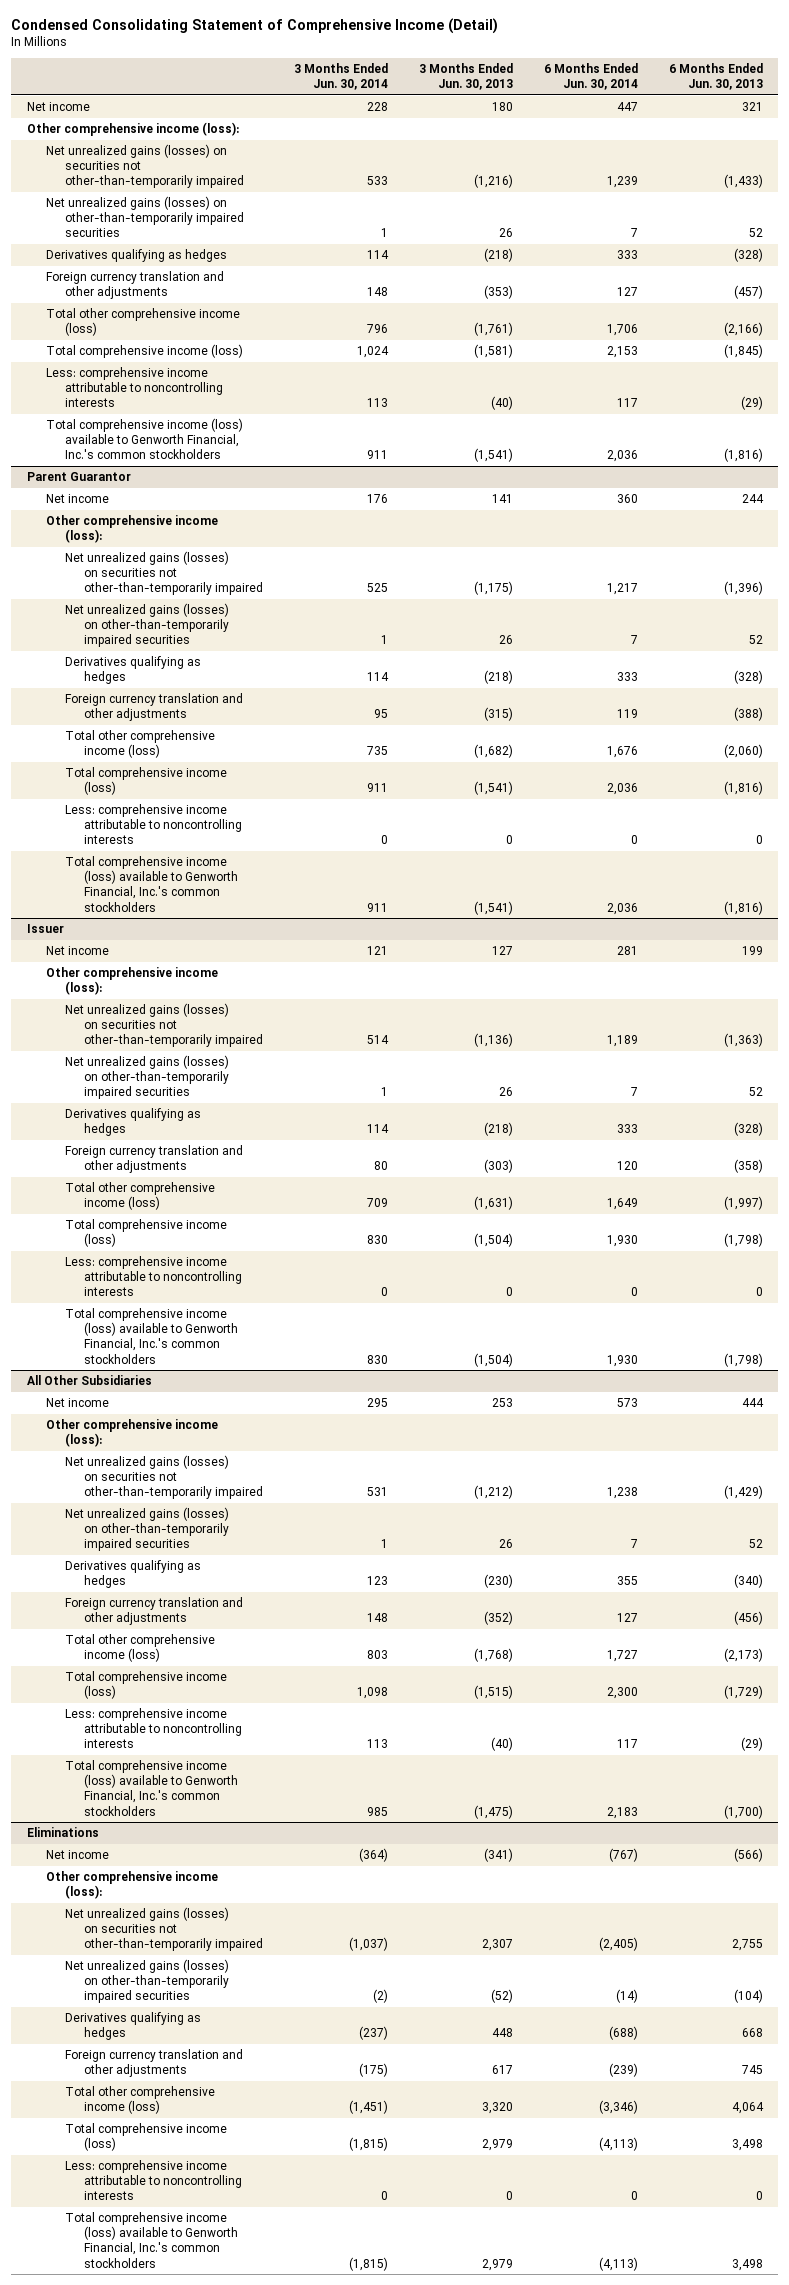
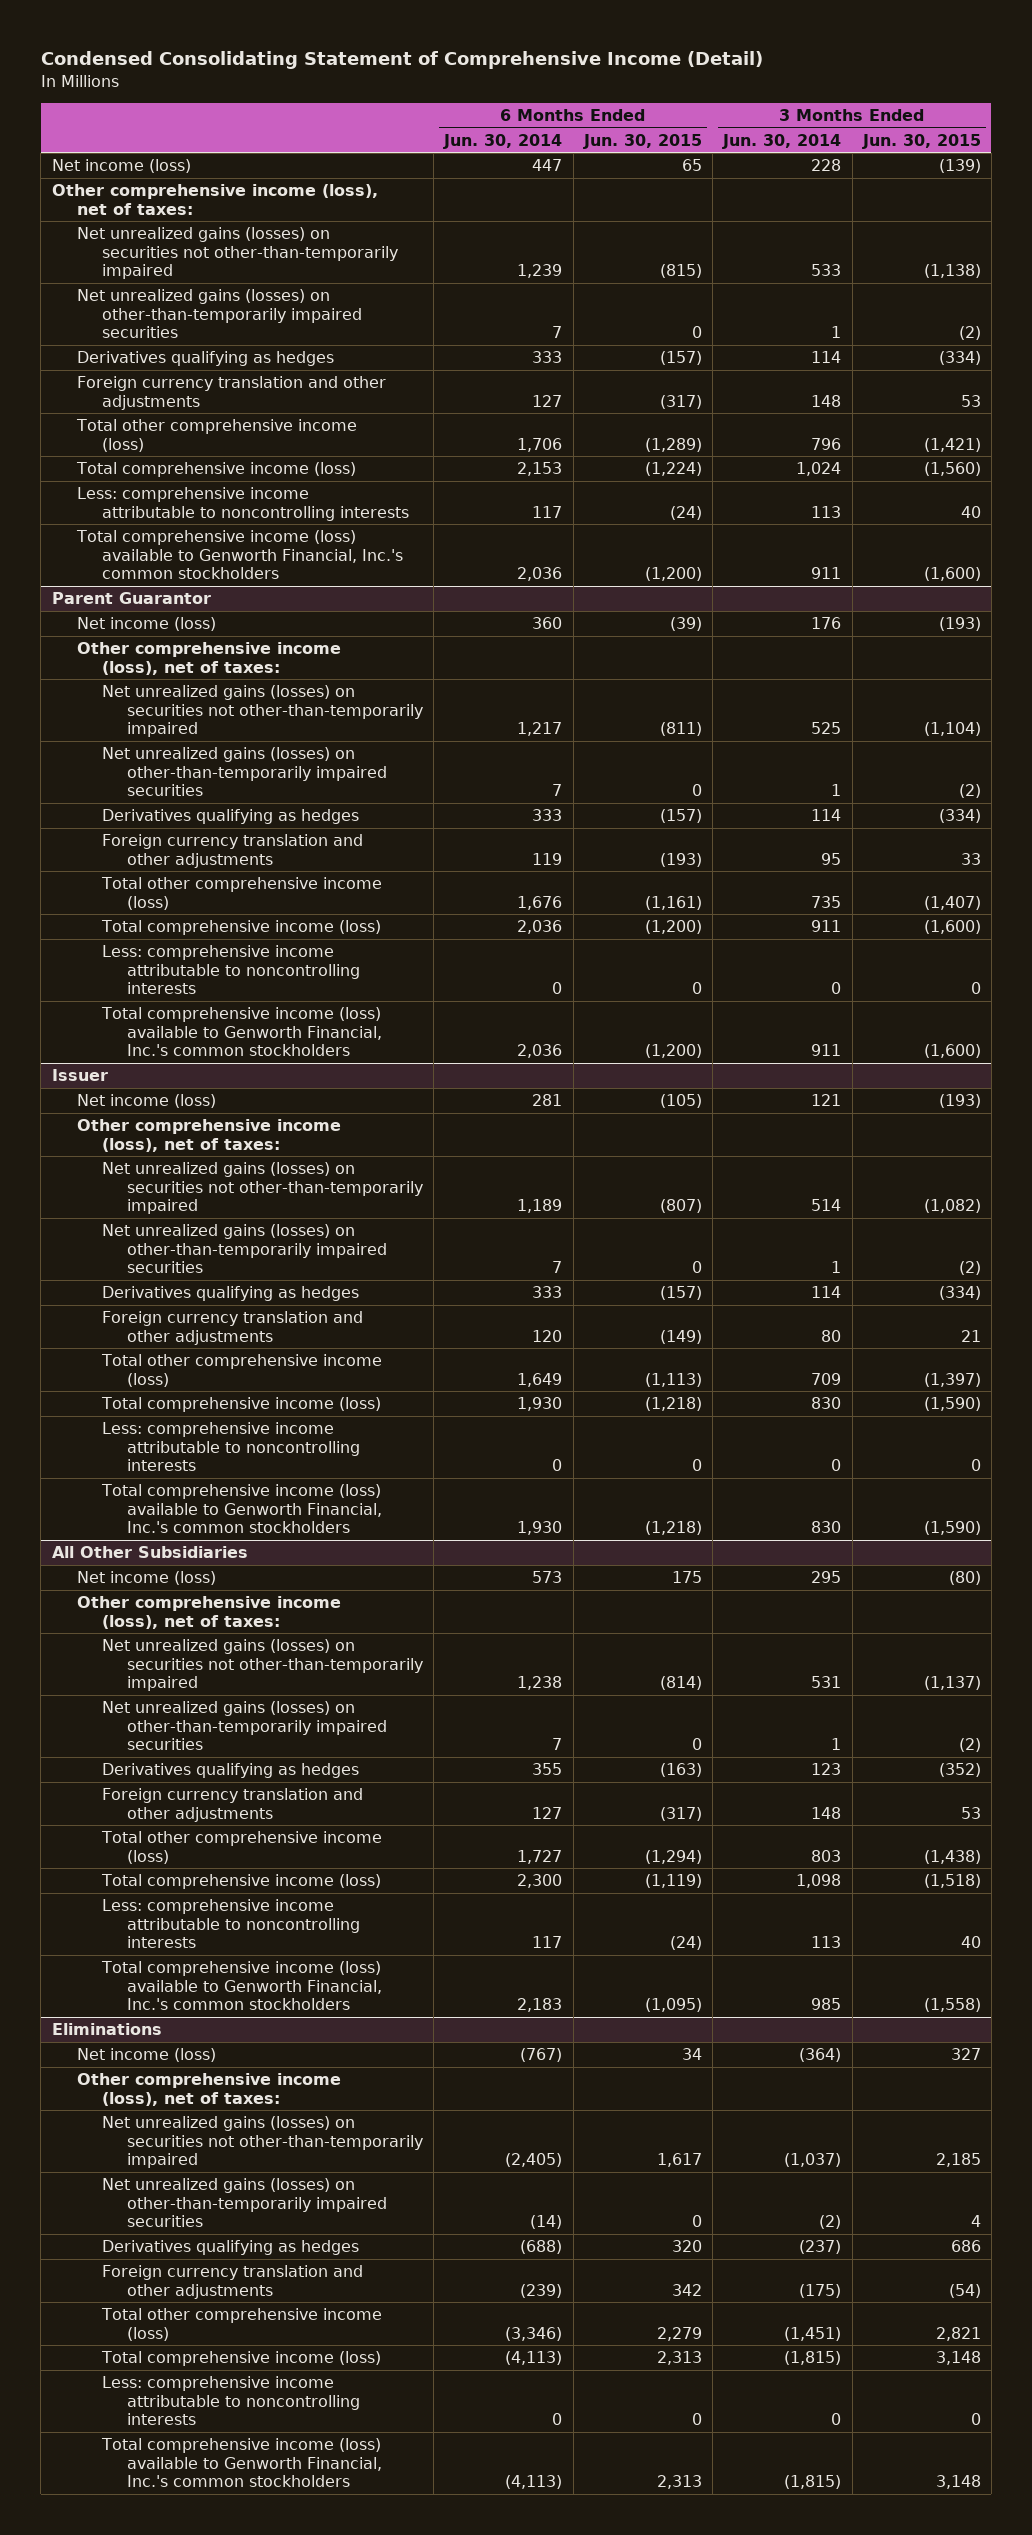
- | 3 Months Ended Jun. 30, 2014 | 3 Months Ended Jun. 30, 2013 | 6 Months Ended Jun. 30, 2014 | 6 Months Ended Jun. 30, 2013
+ | 6 Months Ended Jun. 30, 2014 | 6 Months Ended Jun. 30, 2015 | 3 Months Ended Jun. 30, 2014 | 3 Months Ended Jun. 30, 2015
- Net income | 228 | 180 | 447 | 321
- Other comprehensive income (loss):
+ Net income (loss) | 447 | 65 | 228 | (139)
+ Other comprehensive income (loss), net of taxes:
@ Parent Guarantor
- Net income | 176 | 141 | 360 | 244
- Other comprehensive income (loss):
+ Net income (loss) | 360 | (39) | 176 | (193)
+ Other comprehensive income (loss), net of taxes:
@ Issuer
- Net income | 121 | 127 | 281 | 199
- Other comprehensive income (loss):
+ Net income (loss) | 281 | (105) | 121 | (193)
+ Other comprehensive income (loss), net of taxes:
@ All Other Subsidiaries
- Net income | 295 | 253 | 573 | 444
- Other comprehensive income (loss):
+ Net income (loss) | 573 | 175 | 295 | (80)
+ Other comprehensive income (loss), net of taxes:
@ Eliminations
- Net income | (364) | (341) | (767) | (566)
- Other comprehensive income (loss):
+ Net income (loss) | (767) | 34 | (364) | 327
+ Other comprehensive income (loss), net of taxes:

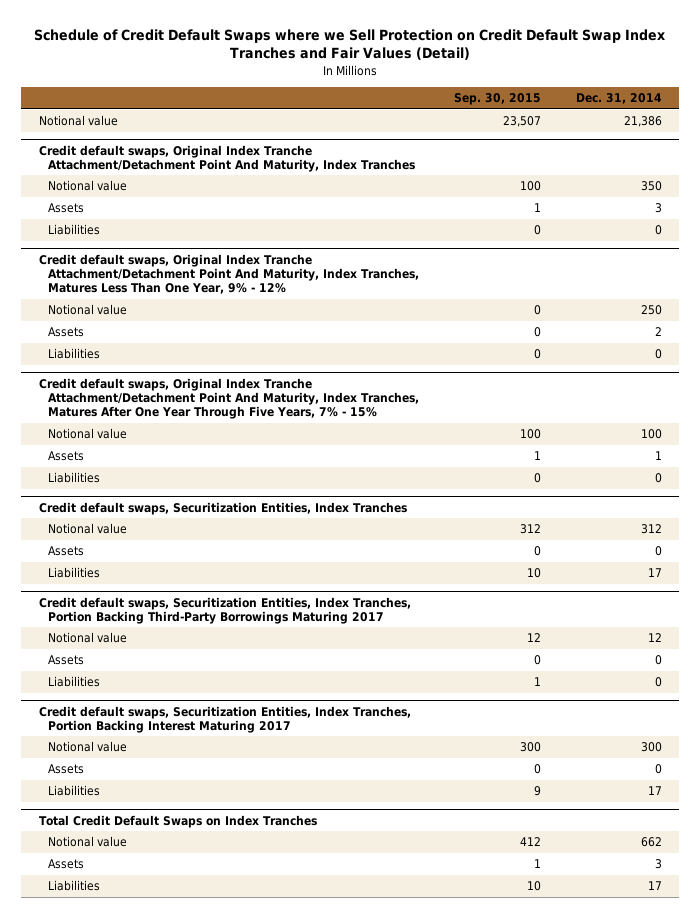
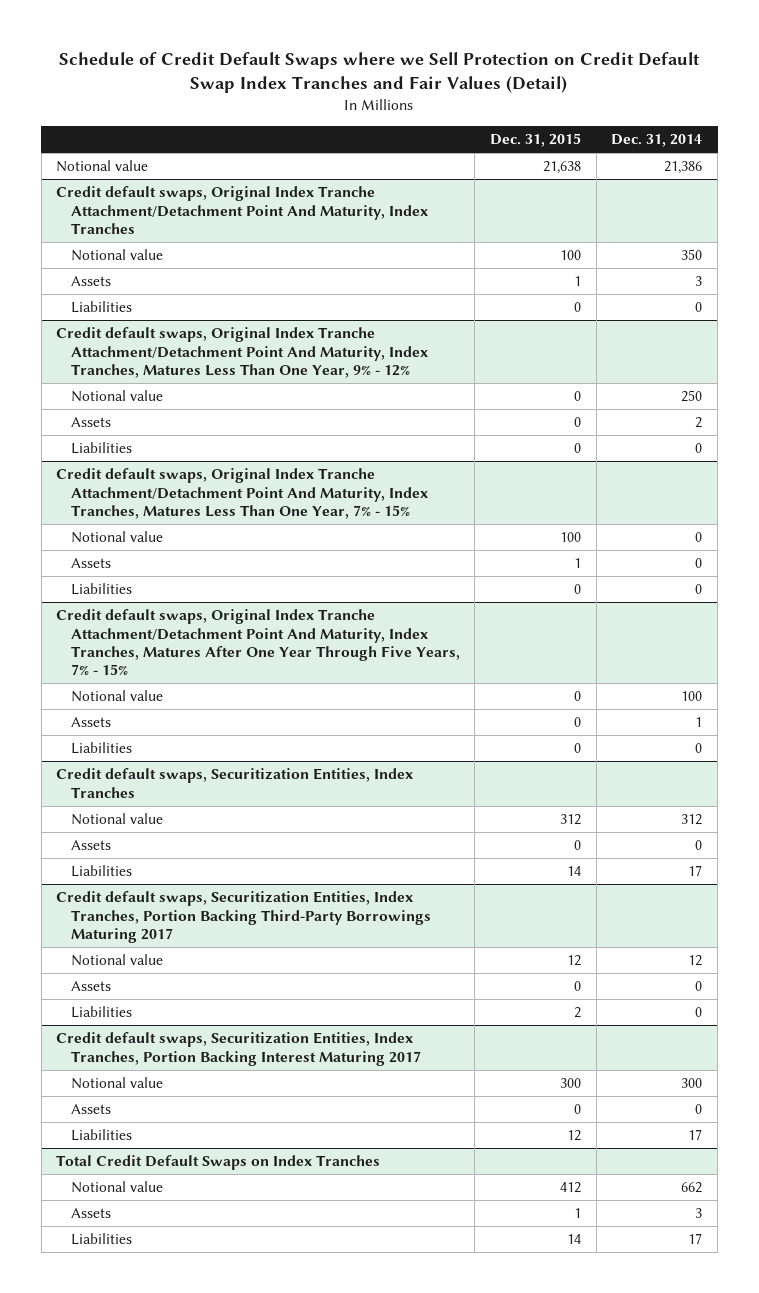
- | Sep. 30, 2015 | Dec. 31, 2014
+ | Dec. 31, 2015 | Dec. 31, 2014
+ Credit default swaps, Original Index Tranche Attachment/Detachment Point And Maturity, Index Tranches, Matures Less Than One Year, 7% - 15%
+ Notional value | 100 | 0
+ Assets | 1 | 0
+ Liabilities | 0 | 0

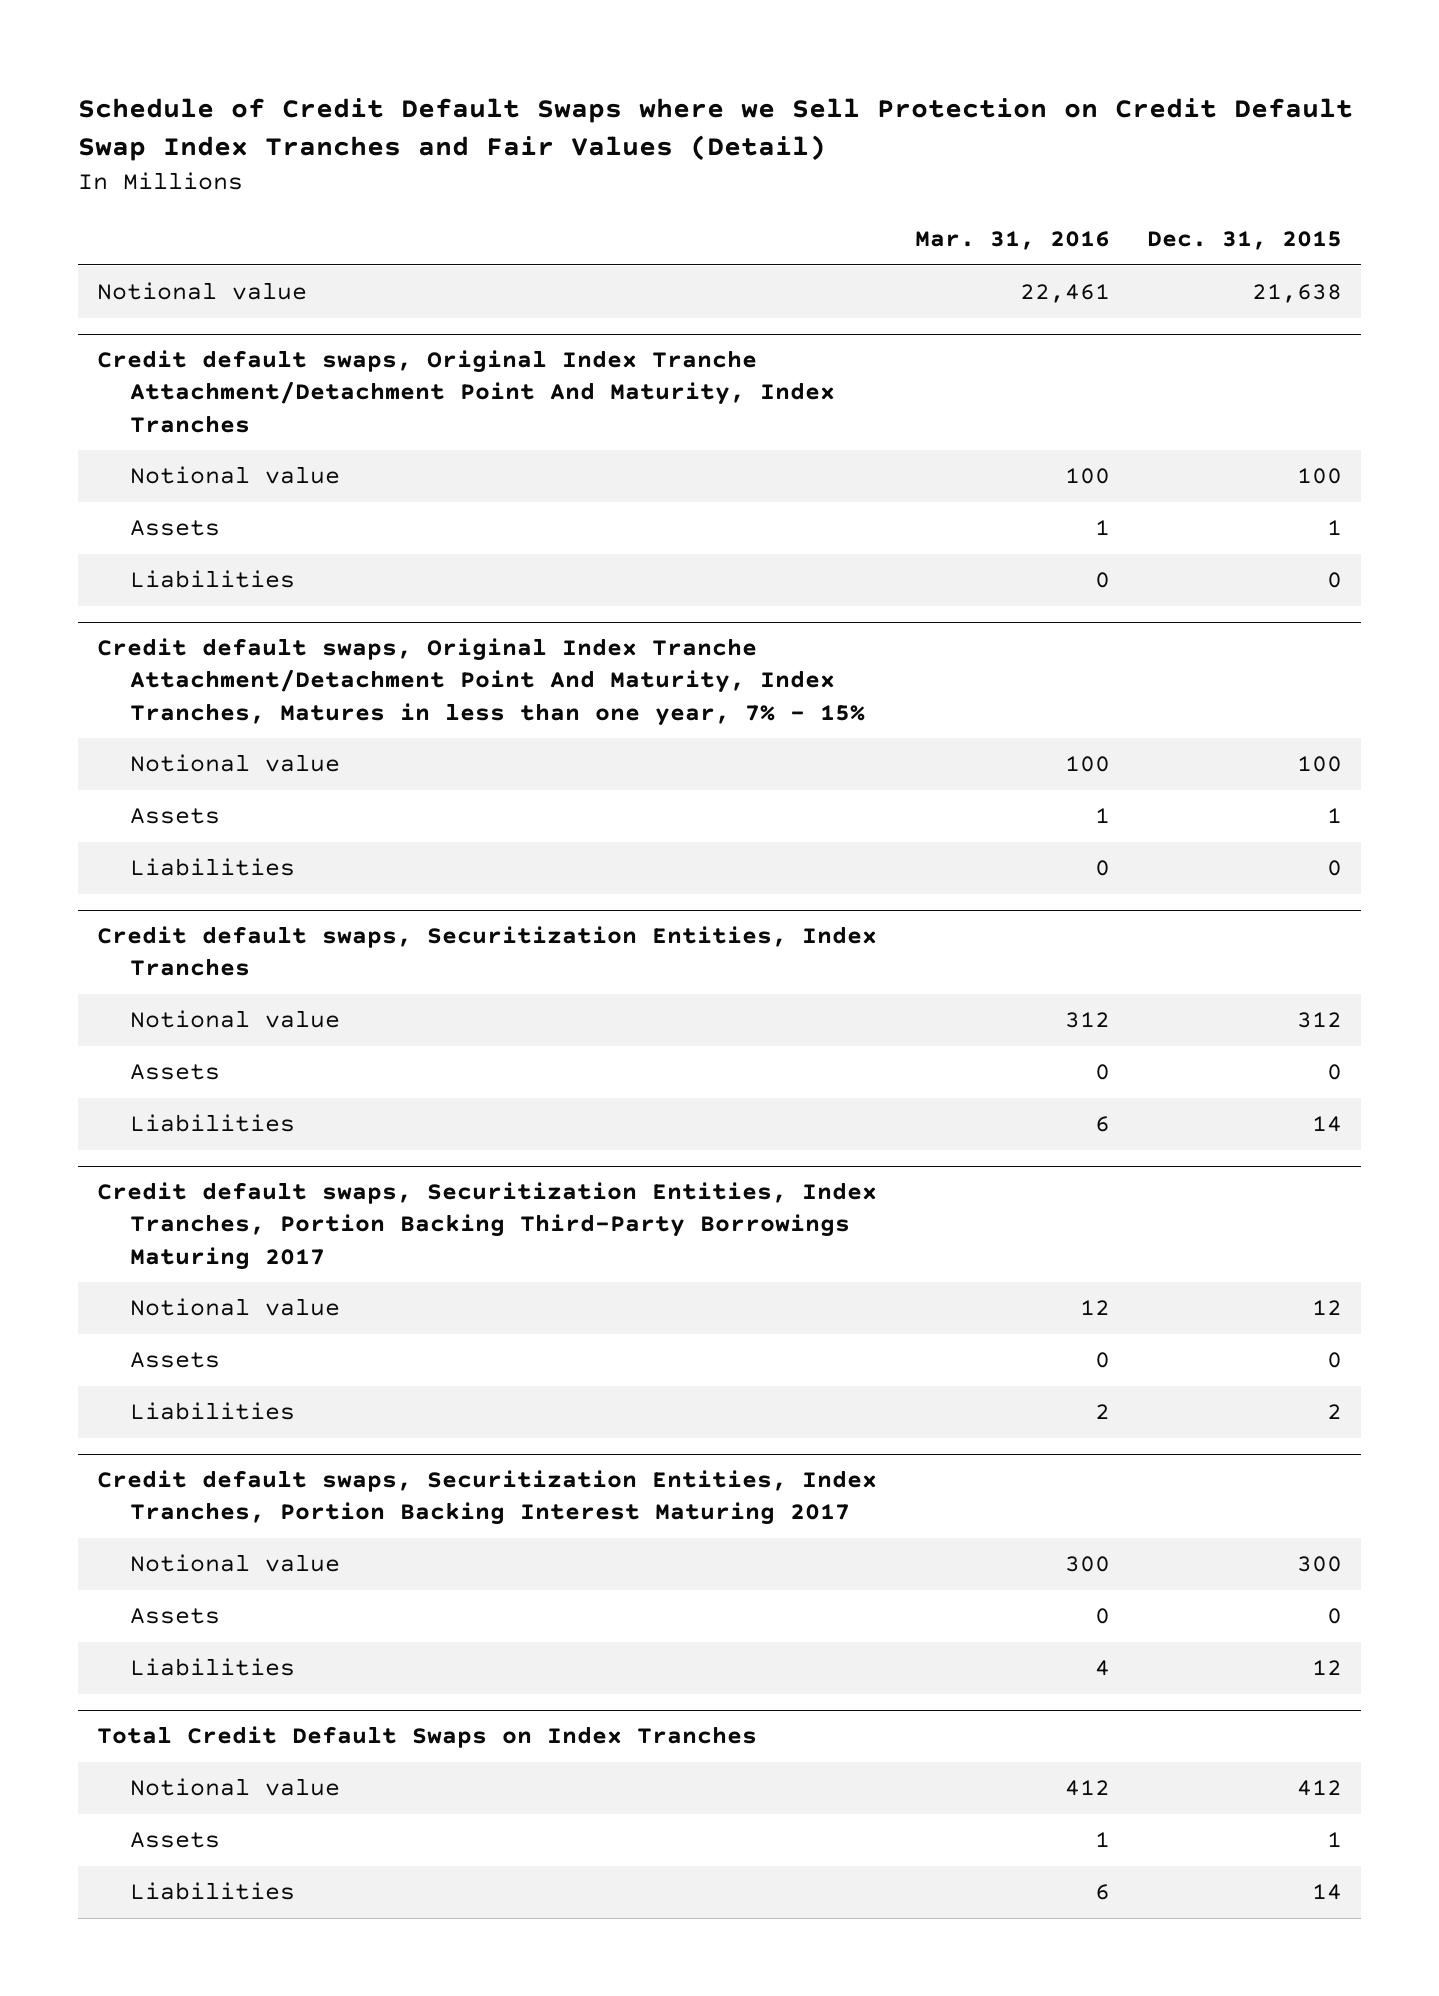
- | Dec. 31, 2015 | Dec. 31, 2014
+ | Mar. 31, 2016 | Dec. 31, 2015
- Credit default swaps, Original Index Tranche Attachment/Detachment Point And Maturity, Index Tranches, Matures Less Than One Year, 9% - 12%
- Notional value | 0 | 250
- Assets | 0 | 2
- Liabilities | 0 | 0
- Credit default swaps, Original Index Tranche Attachment/Detachment Point And Maturity, Index Tranches, Matures Less Than One Year, 7% - 15%
+ Credit default swaps, Original Index Tranche Attachment/Detachment Point And Maturity, Index Tranches, Matures in less than one year, 7% - 15%
- Credit default swaps, Original Index Tranche Attachment/Detachment Point And Maturity, Index Tranches, Matures After One Year Through Five Years, 7% - 15%
- Notional value | 0 | 100
- Assets | 0 | 1
- Liabilities | 0 | 0

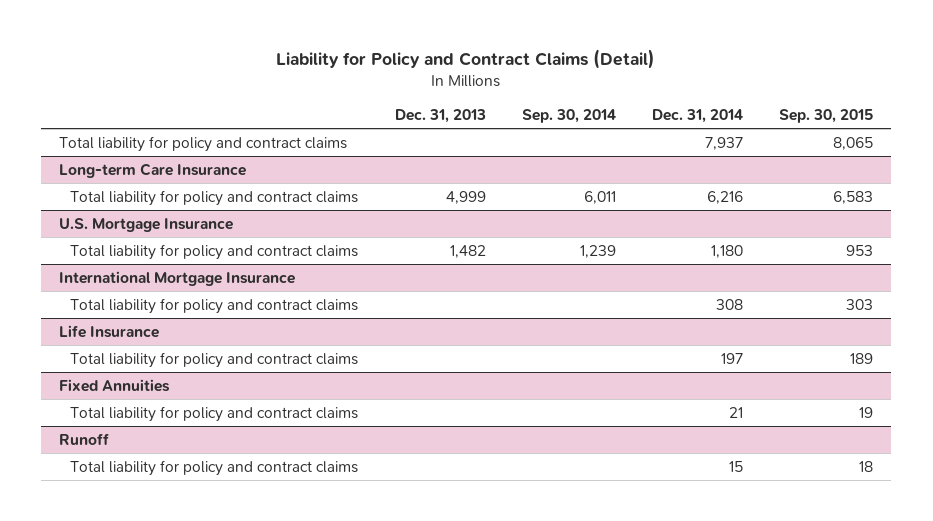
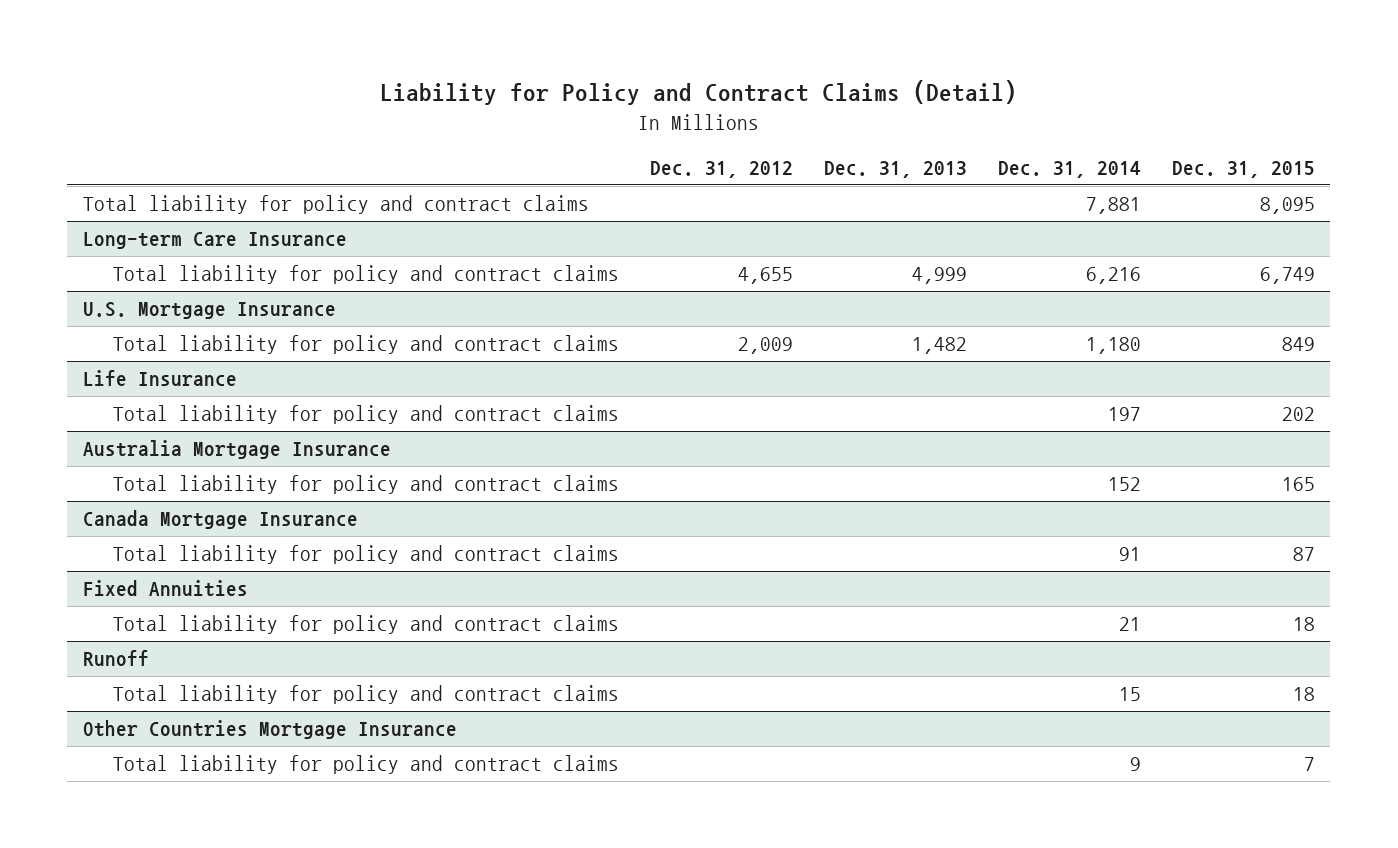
- | Dec. 31, 2013 | Sep. 30, 2014 | Dec. 31, 2014 | Sep. 30, 2015
+ | Dec. 31, 2012 | Dec. 31, 2013 | Dec. 31, 2014 | Dec. 31, 2015
- Total liability for policy and contract claims | | | 7,937 | 8,065
+ Total liability for policy and contract claims | | | 7,881 | 8,095
- International Mortgage Insurance
- Total liability for policy and contract claims | | | 308 | 303
+ Australia Mortgage Insurance
+ Total liability for policy and contract claims | | | 152 | 165
+ Canada Mortgage Insurance
+ Total liability for policy and contract claims | | | 91 | 87
+ Other Countries Mortgage Insurance
+ Total liability for policy and contract claims | | | 9 | 7

